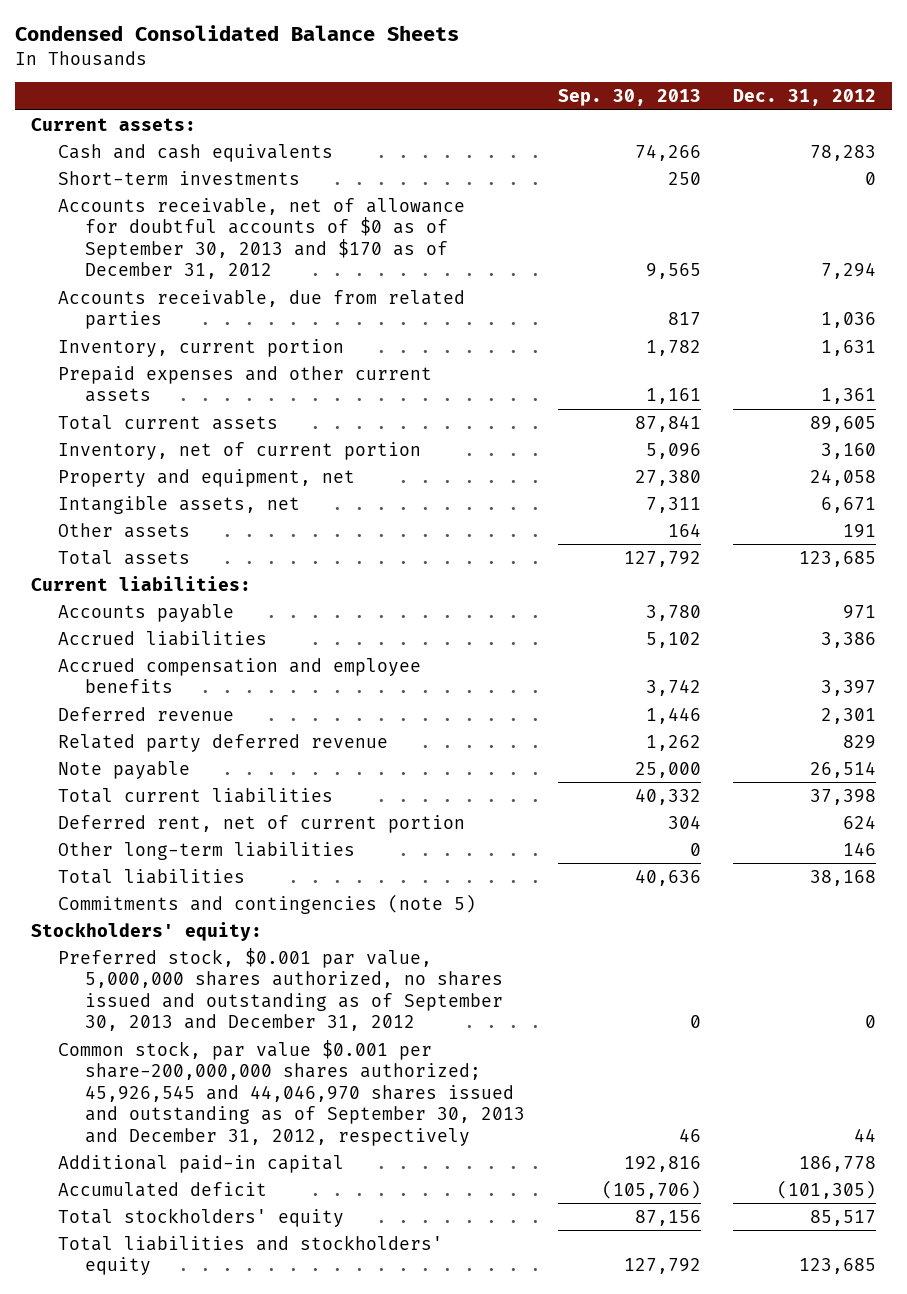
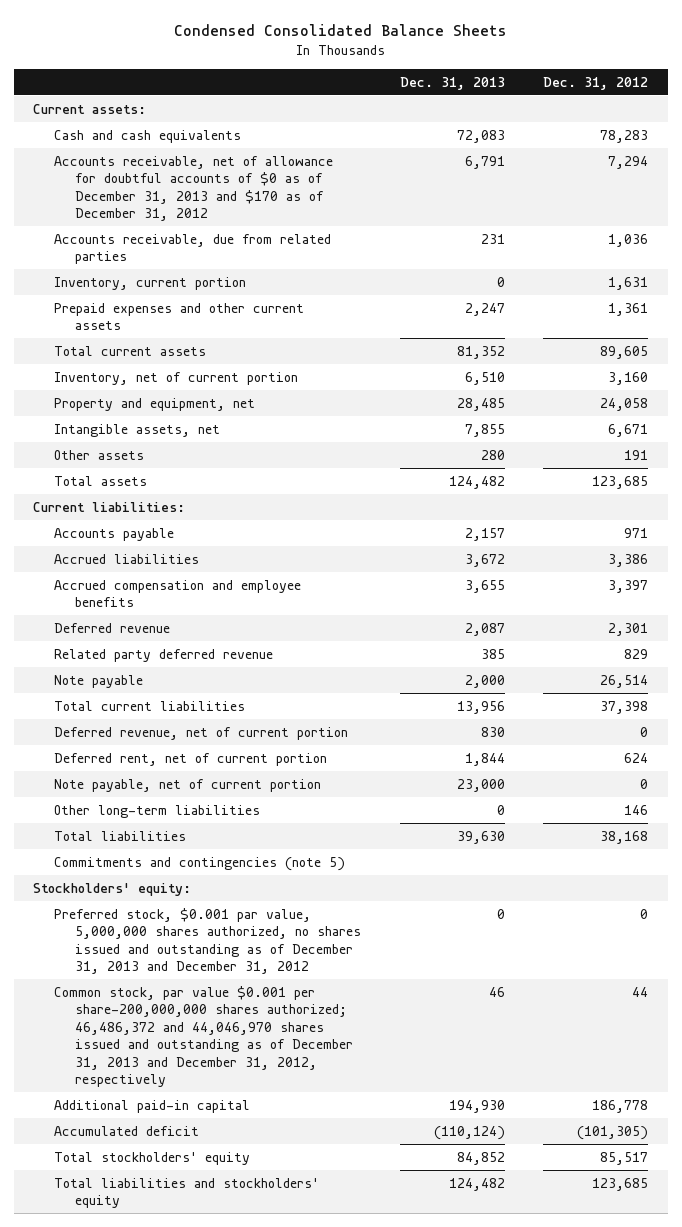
- | Sep. 30, 2013 | Dec. 31, 2012
+ | Dec. 31, 2013 | Dec. 31, 2012
- Short-term investments | 250 | 0
- Accounts receivable, net of allowance for doubtful accounts of $0 as of September 30, 2013 and $170 as of December 31, 2012 | 9,565 | 7,294
+ Accounts receivable, net of allowance for doubtful accounts of $0 as of December 31, 2013 and $170 as of December 31, 2012 | 6,791 | 7,294
+ Deferred revenue, net of current portion | 830 | 0
+ Note payable, net of current portion | 23,000 | 0
- Preferred stock, $0.001 par value, 5,000,000 shares authorized, no shares issued and outstanding as of September 30, 2013 and December 31, 2012 | 0 | 0
- Common stock, par value $0.001 per share-200,000,000 shares authorized; 45,926,545 and 44,046,970 shares issued and outstanding as of September 30, 2013 and December 31, 2012, respectively | 46 | 44
+ Preferred stock, $0.001 par value, 5,000,000 shares authorized, no shares issued and outstanding as of December 31, 2013 and December 31, 2012 | 0 | 0
+ Common stock, par value $0.001 per share-200,000,000 shares authorized; 46,486,372 and 44,046,970 shares issued and outstanding as of December 31, 2013 and December 31, 2012, respectively | 46 | 44

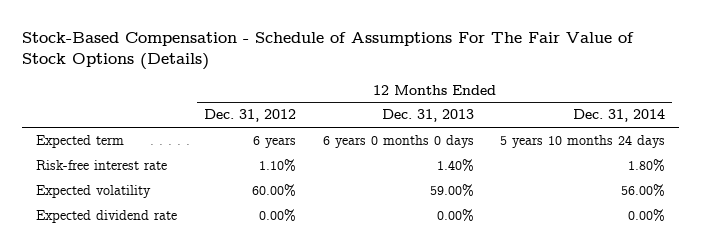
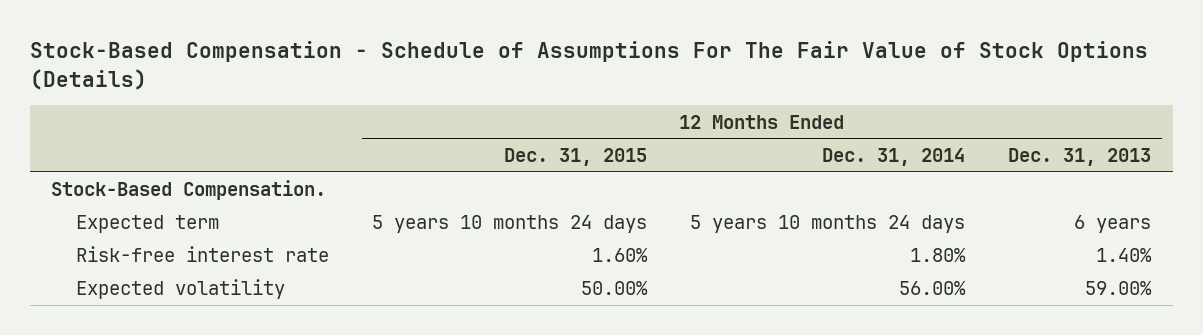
- | 12 Months Ended Dec. 31, 2012 | 12 Months Ended Dec. 31, 2013 | 12 Months Ended Dec. 31, 2014
+ | 12 Months Ended Dec. 31, 2015 | 12 Months Ended Dec. 31, 2014 | 12 Months Ended Dec. 31, 2013
- Expected term | 6 years | 6 years 0 months 0 days | 5 years 10 months 24 days
+ Stock-Based Compensation.
+ Expected term | 5 years 10 months 24 days | 5 years 10 months 24 days | 6 years
- Expected dividend rate | 0.00% | 0.00% | 0.00%

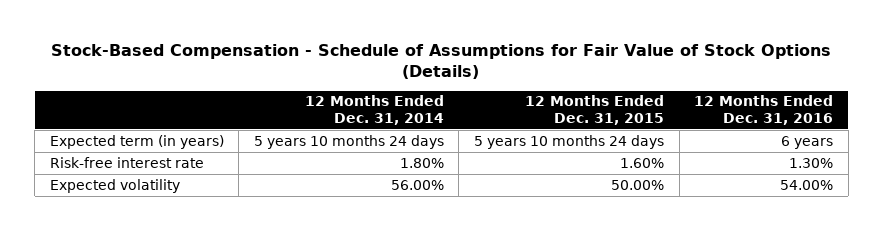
- Stock-Based Compensation - Schedule of Assumptions For The Fair Value of Stock Options (Details)
+ Stock-Based Compensation - Schedule of Assumptions for Fair Value of Stock Options (Details)
- | 12 Months Ended Dec. 31, 2015 | 12 Months Ended Dec. 31, 2014 | 12 Months Ended Dec. 31, 2013
+ | 12 Months Ended Dec. 31, 2014 | 12 Months Ended Dec. 31, 2015 | 12 Months Ended Dec. 31, 2016
- Stock-Based Compensation.
- Expected term | 5 years 10 months 24 days | 5 years 10 months 24 days | 6 years
+ Expected term (in years) | 5 years 10 months 24 days | 5 years 10 months 24 days | 6 years

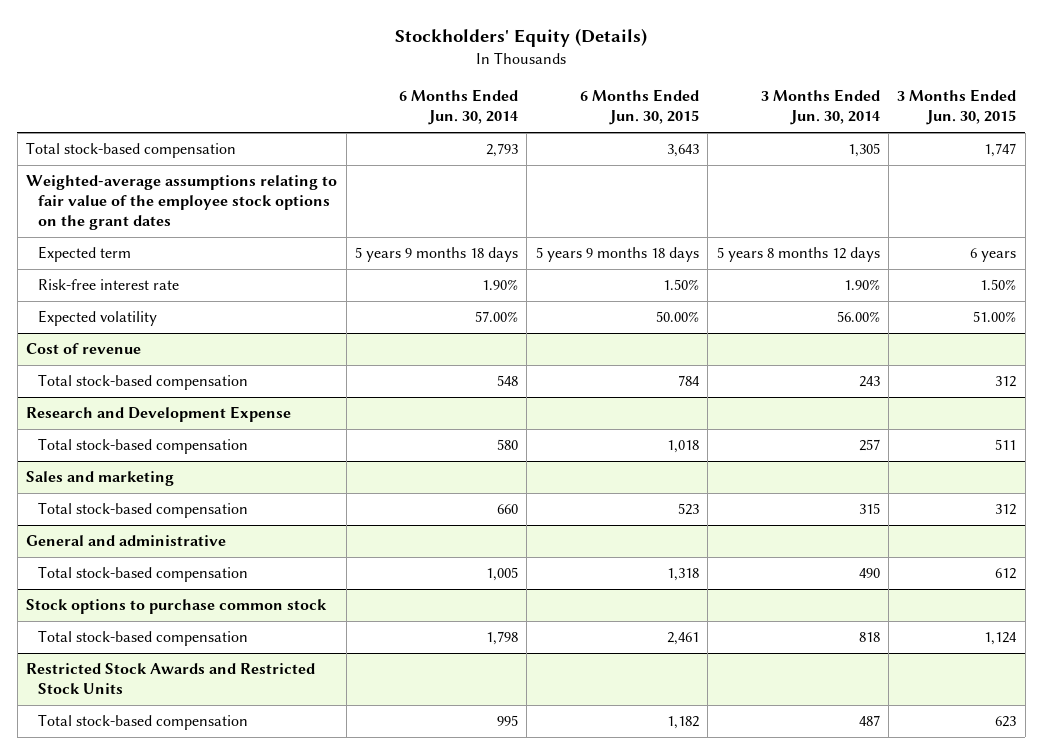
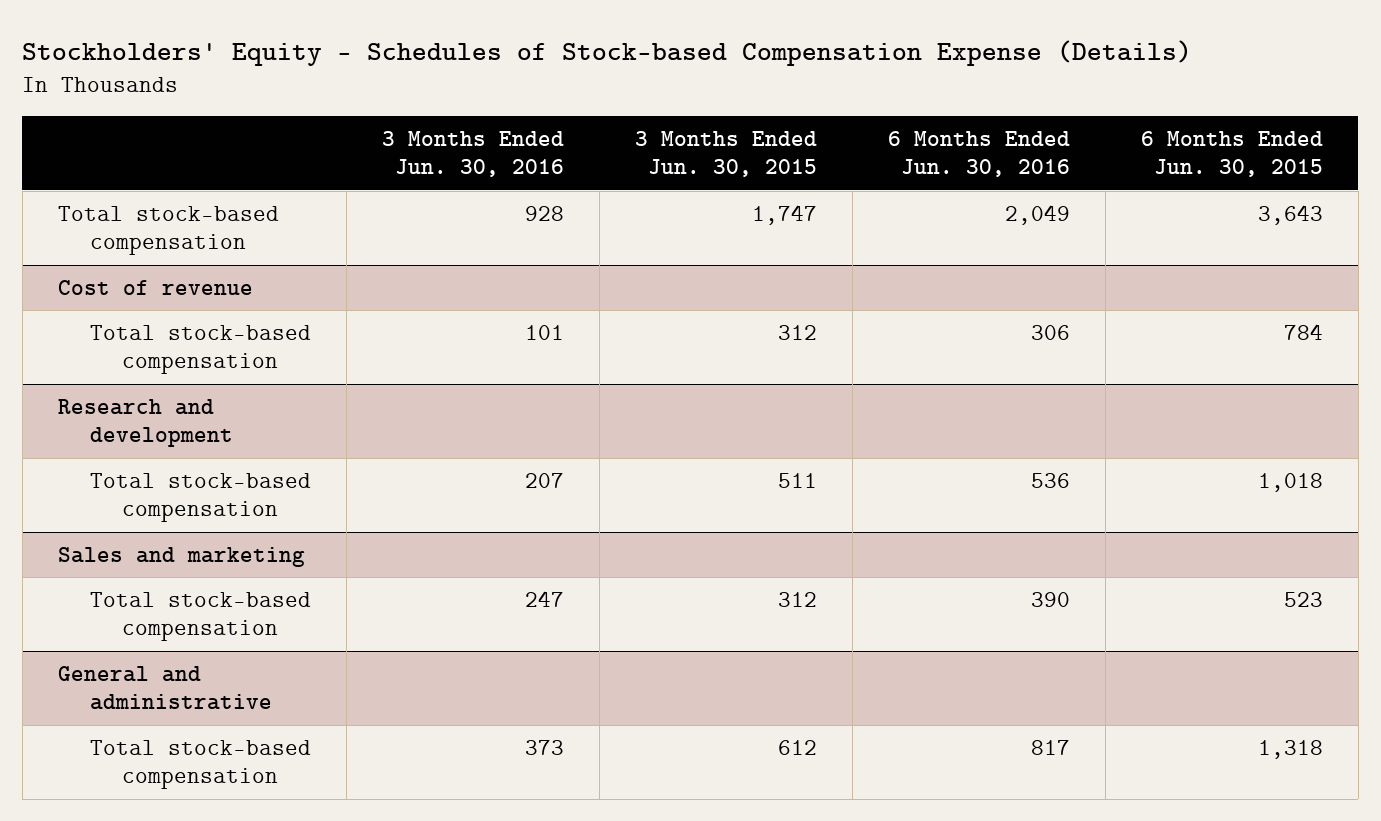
- Stockholders' Equity (Details)
+ Stockholders' Equity - Schedules of Stock-based Compensation Expense (Details)
- | 6 Months Ended Jun. 30, 2014 | 6 Months Ended Jun. 30, 2015 | 3 Months Ended Jun. 30, 2014 | 3 Months Ended Jun. 30, 2015
+ | 3 Months Ended Jun. 30, 2016 | 3 Months Ended Jun. 30, 2015 | 6 Months Ended Jun. 30, 2016 | 6 Months Ended Jun. 30, 2015
- Weighted-average assumptions relating to fair value of the employee stock options on the grant dates
- Expected term | 5 years 9 months 18 days | 5 years 9 months 18 days | 5 years 8 months 12 days | 6 years
- Risk-free interest rate | 1.90% | 1.50% | 1.90% | 1.50%
- Expected volatility | 57.00% | 50.00% | 56.00% | 51.00%
- Research and Development Expense
+ Research and development
- Stock options to purchase common stock
- Total stock-based compensation | 1,798 | 2,461 | 818 | 1,124
- Restricted Stock Awards and Restricted Stock Units
- Total stock-based compensation | 995 | 1,182 | 487 | 623

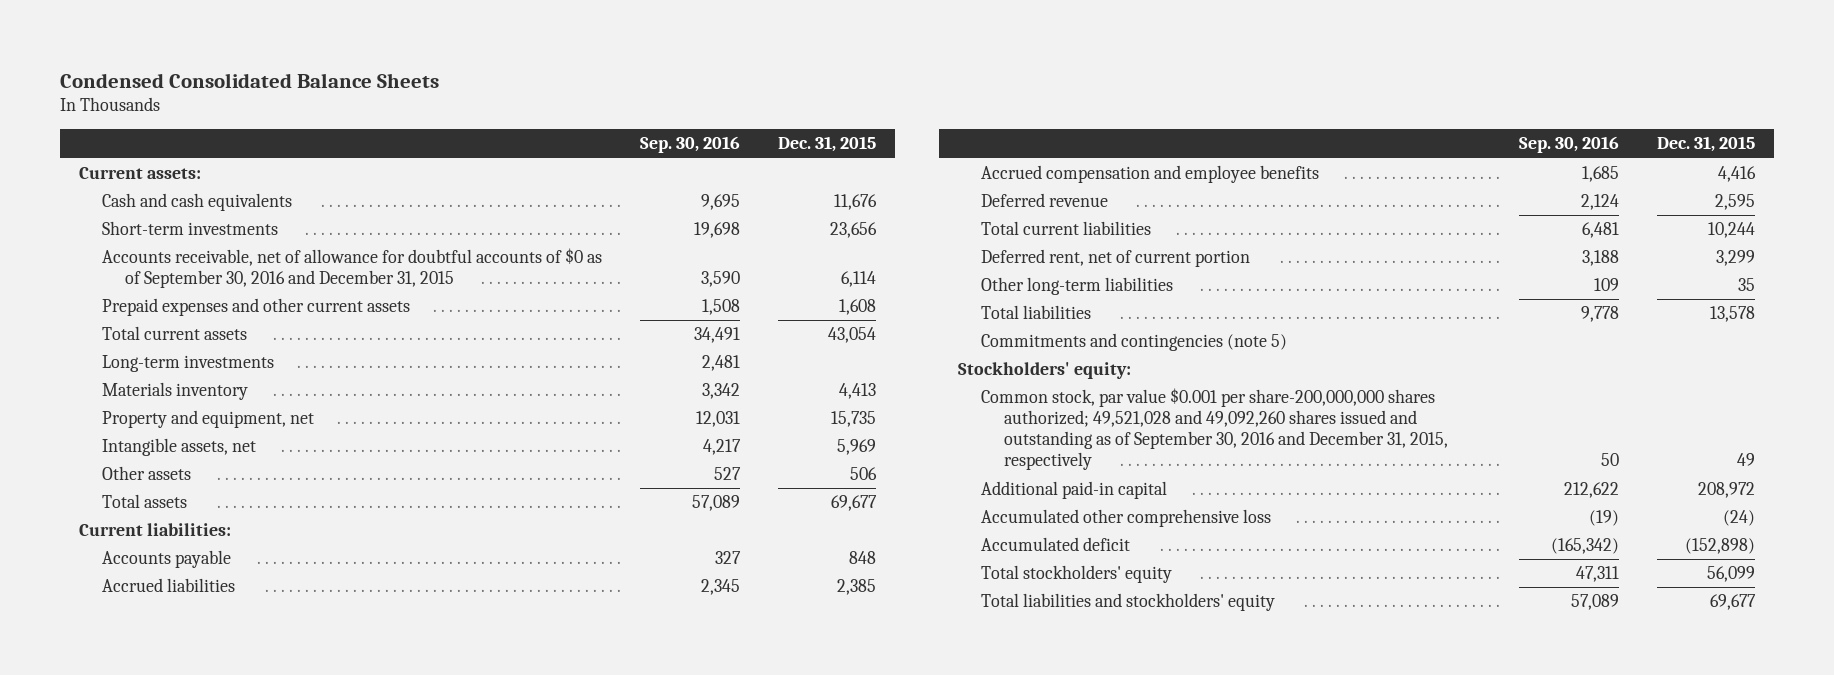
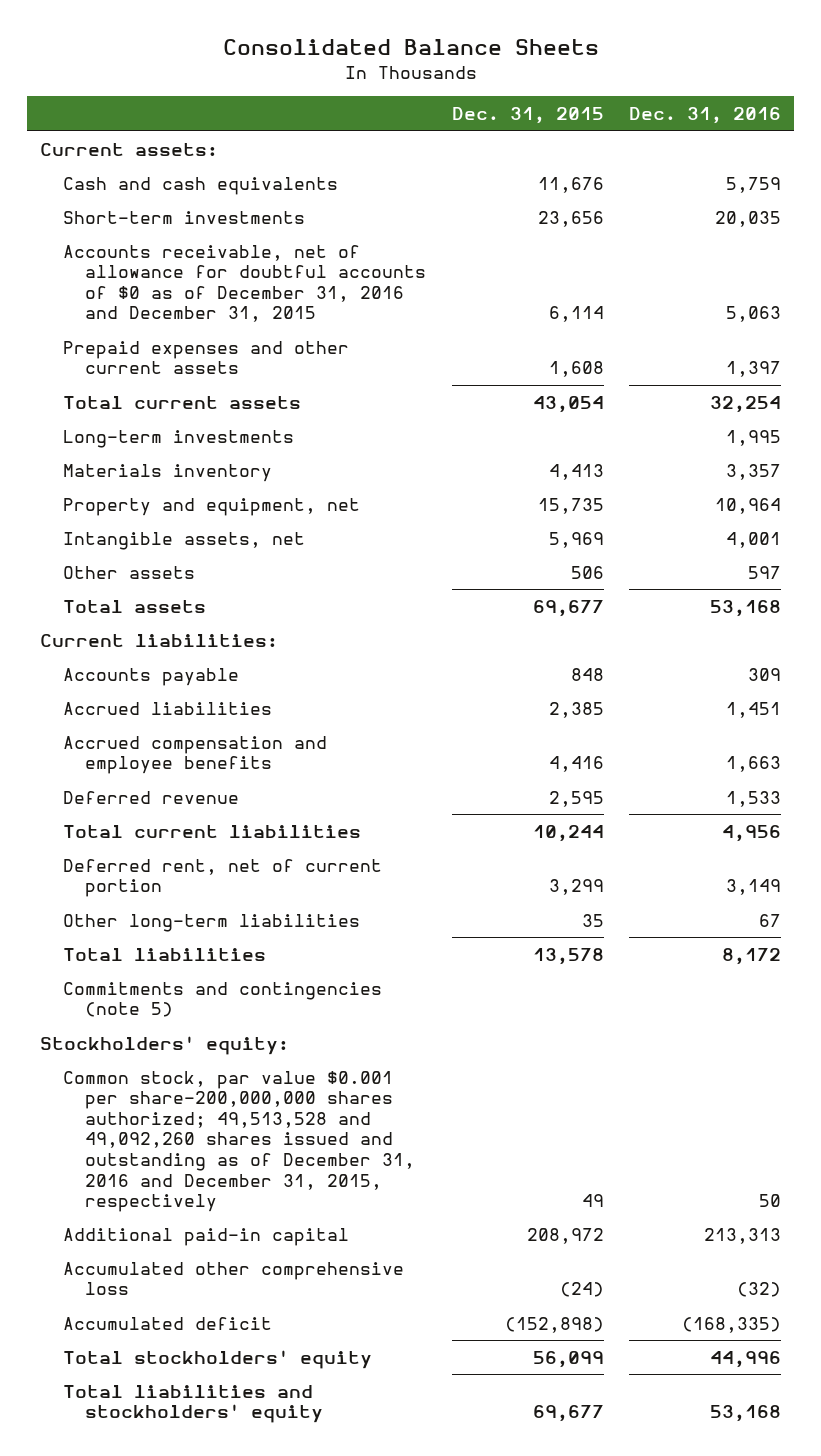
- Condensed Consolidated Balance Sheets
+ Consolidated Balance Sheets
- | Sep. 30, 2016 | Dec. 31, 2015
+ | Dec. 31, 2015 | Dec. 31, 2016
- Accounts receivable, net of allowance for doubtful accounts of $0 as of September 30, 2016 and December 31, 2015 | 3,590 | 6,114
+ Accounts receivable, net of allowance for doubtful accounts of $0 as of December 31, 2016 and December 31, 2015 | 6,114 | 5,063
- Common stock, par value $0.001 per share-200,000,000 shares authorized; 49,521,028 and 49,092,260 shares issued and outstanding as of September 30, 2016 and December 31, 2015, respectively | 50 | 49
+ Common stock, par value $0.001 per share-200,000,000 shares authorized; 49,513,528 and 49,092,260 shares issued and outstanding as of December 31, 2016 and December 31, 2015, respectively | 49 | 50

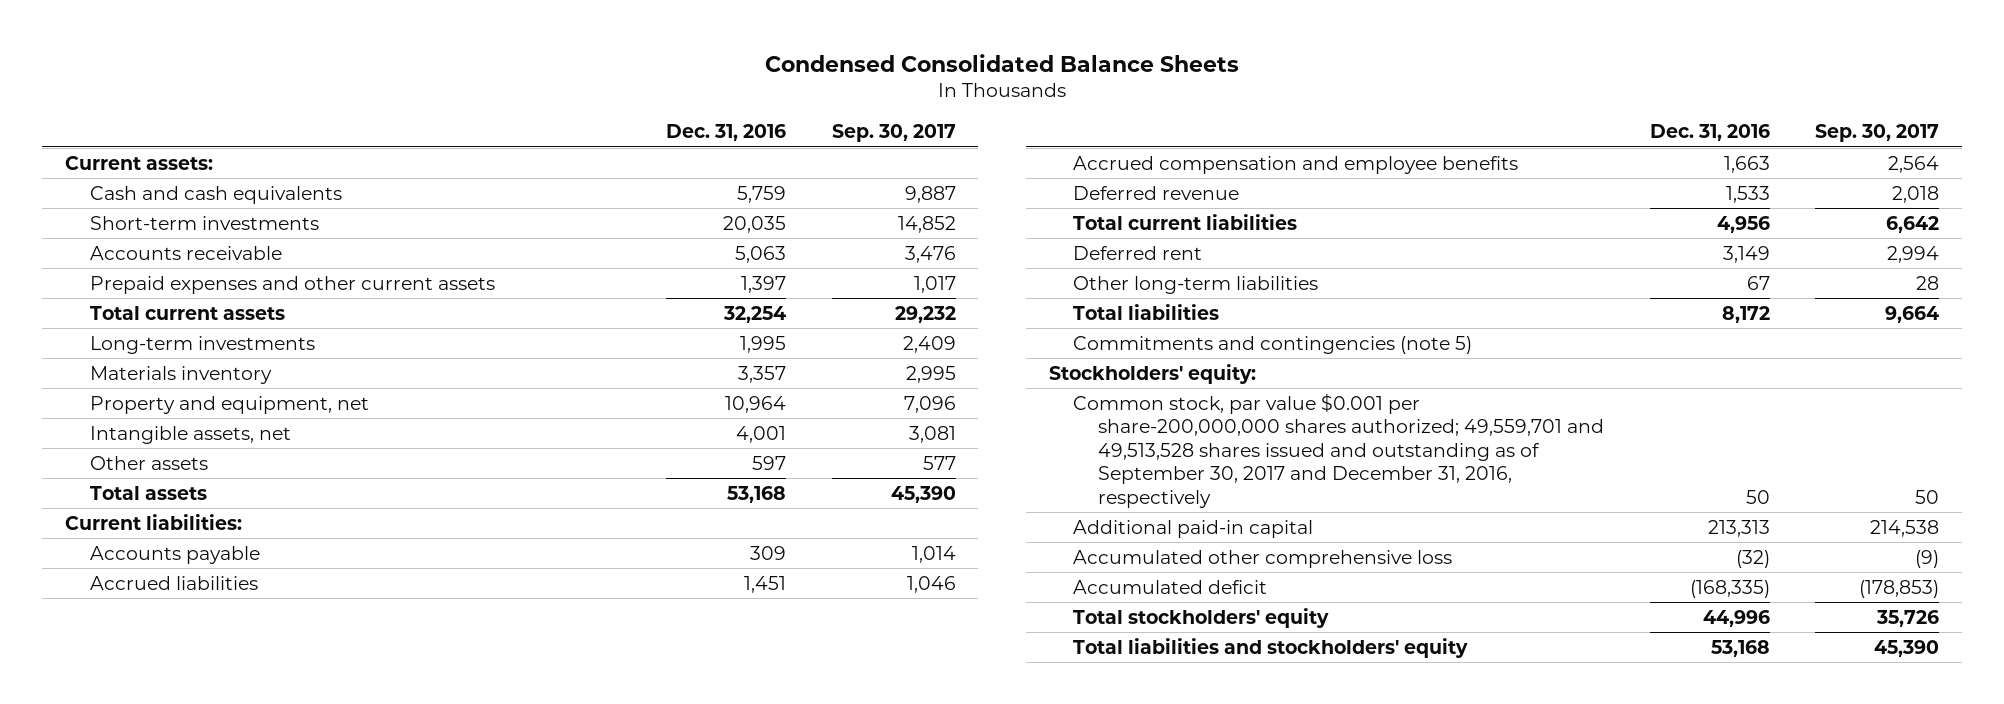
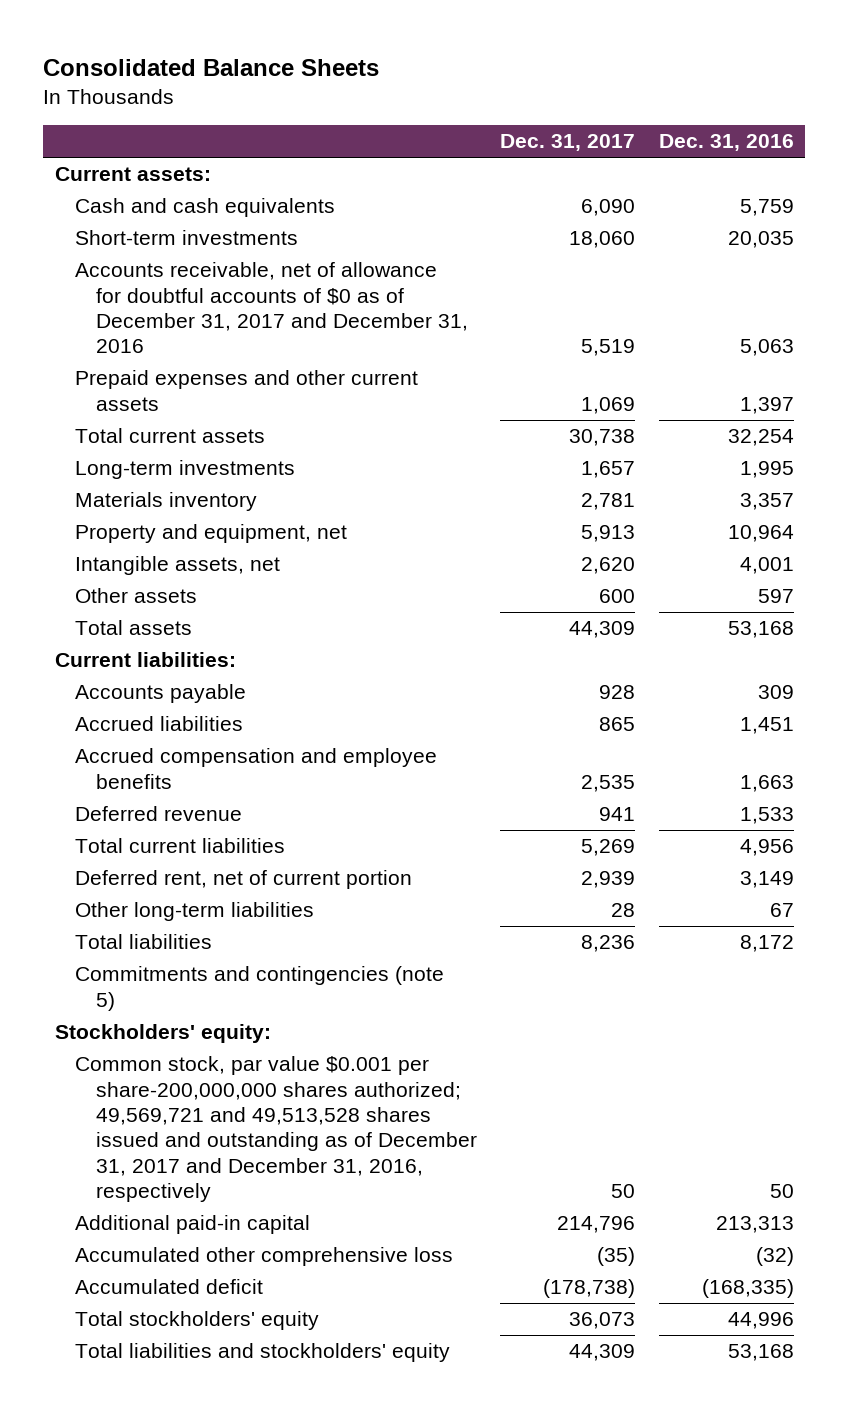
- Condensed Consolidated Balance Sheets
+ Consolidated Balance Sheets
- | Dec. 31, 2016 | Sep. 30, 2017
+ | Dec. 31, 2017 | Dec. 31, 2016
- Accounts receivable | 5,063 | 3,476
+ Accounts receivable, net of allowance for doubtful accounts of $0 as of December 31, 2017 and December 31, 2016 | 5,519 | 5,063
- Deferred rent | 3,149 | 2,994
+ Deferred rent, net of current portion | 2,939 | 3,149
- Common stock, par value $0.001 per share-200,000,000 shares authorized; 49,559,701 and 49,513,528 shares issued and outstanding as of September 30, 2017 and December 31, 2016, respectively | 50 | 50
+ Common stock, par value $0.001 per share-200,000,000 shares authorized; 49,569,721 and 49,513,528 shares issued and outstanding as of December 31, 2017 and December 31, 2016, respectively | 50 | 50

